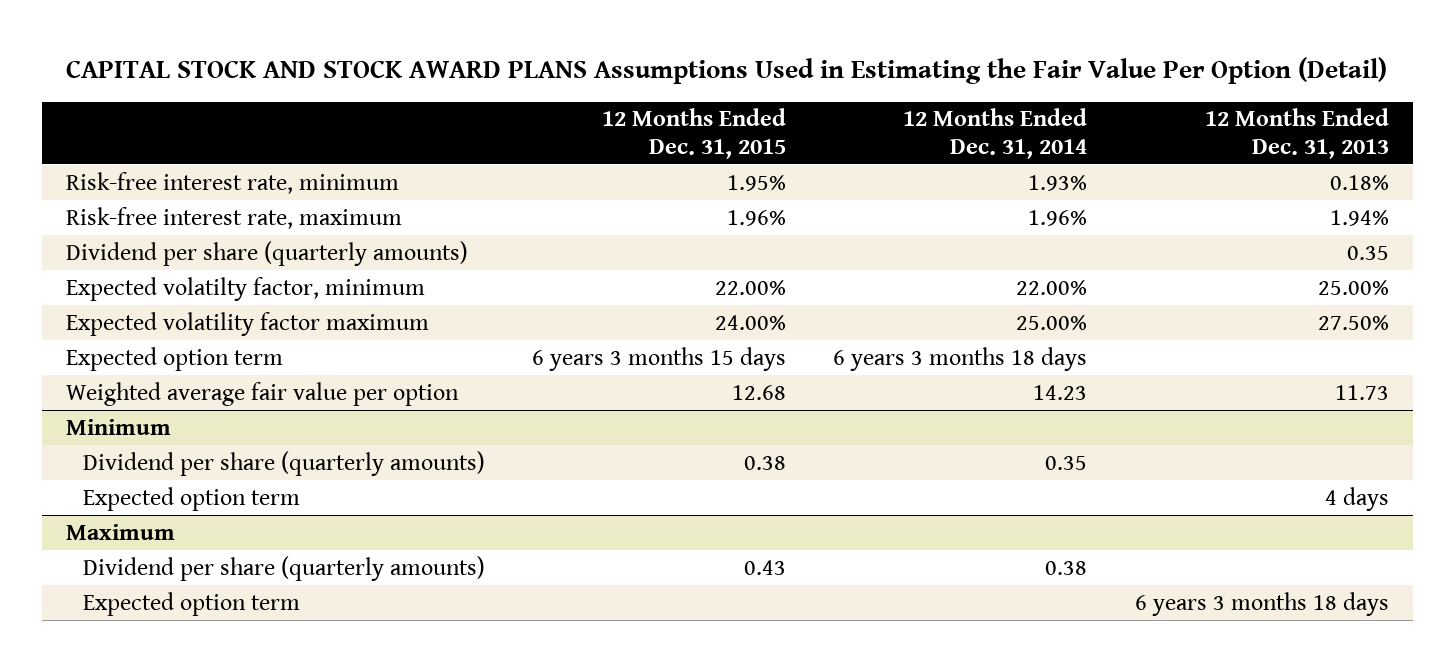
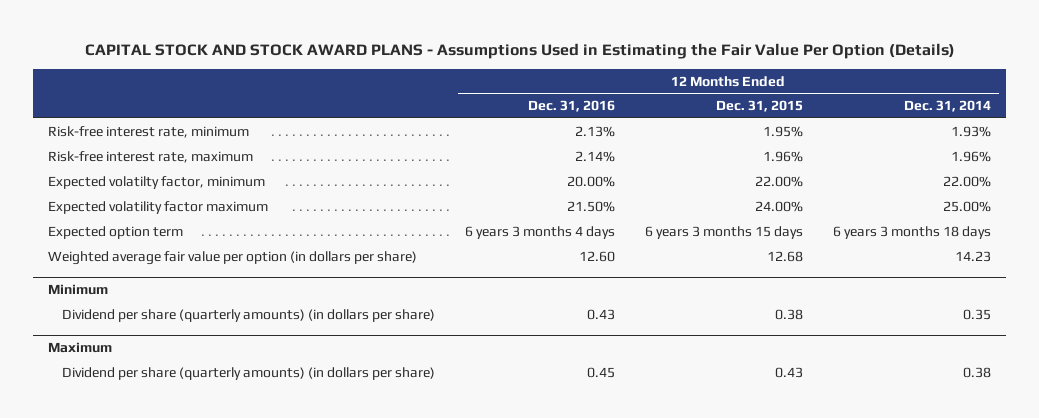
- CAPITAL STOCK AND STOCK AWARD PLANS Assumptions Used in Estimating the Fair Value Per Option (Detail)
+ CAPITAL STOCK AND STOCK AWARD PLANS - Assumptions Used in Estimating the Fair Value Per Option (Details)
- | 12 Months Ended Dec. 31, 2015 | 12 Months Ended Dec. 31, 2014 | 12 Months Ended Dec. 31, 2013
+ | 12 Months Ended Dec. 31, 2016 | 12 Months Ended Dec. 31, 2015 | 12 Months Ended Dec. 31, 2014
- Dividend per share (quarterly amounts) | | | 0.35
- Weighted average fair value per option | 12.68 | 14.23 | 11.73
+ Weighted average fair value per option (in dollars per share) | 12.60 | 12.68 | 14.23
@ Minimum
- Dividend per share (quarterly amounts) | 0.38 | 0.35 |
- Expected option term | | | 4 days
+ Dividend per share (quarterly amounts) (in dollars per share) | 0.43 | 0.38 | 0.35
@ Maximum
- Dividend per share (quarterly amounts) | 0.43 | 0.38 |
- Expected option term | | | 6 years 3 months 18 days
+ Dividend per share (quarterly amounts) (in dollars per share) | 0.45 | 0.43 | 0.38

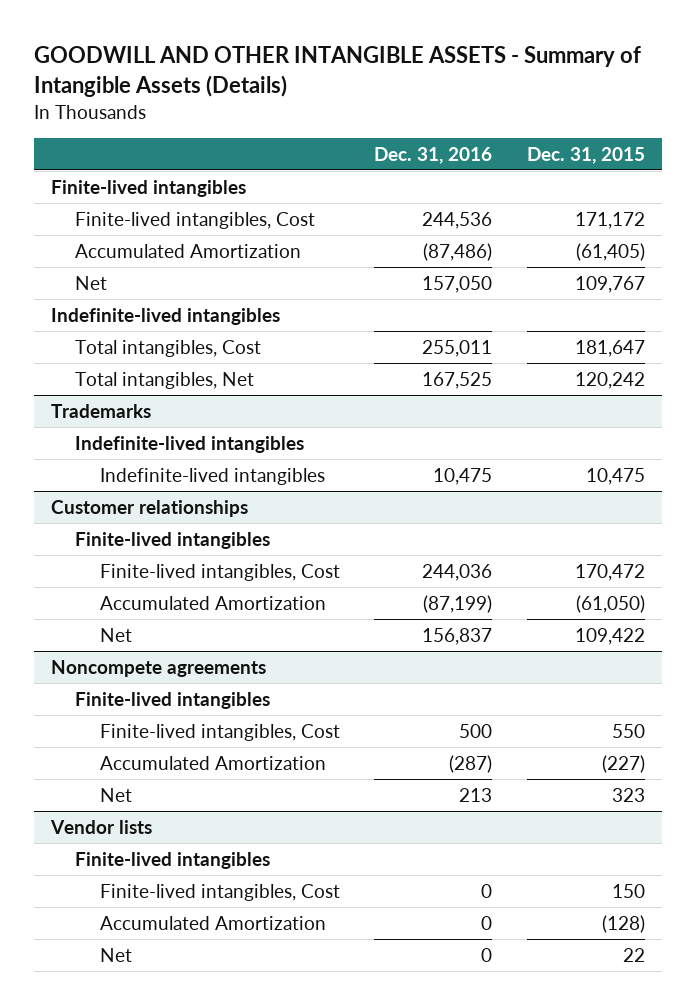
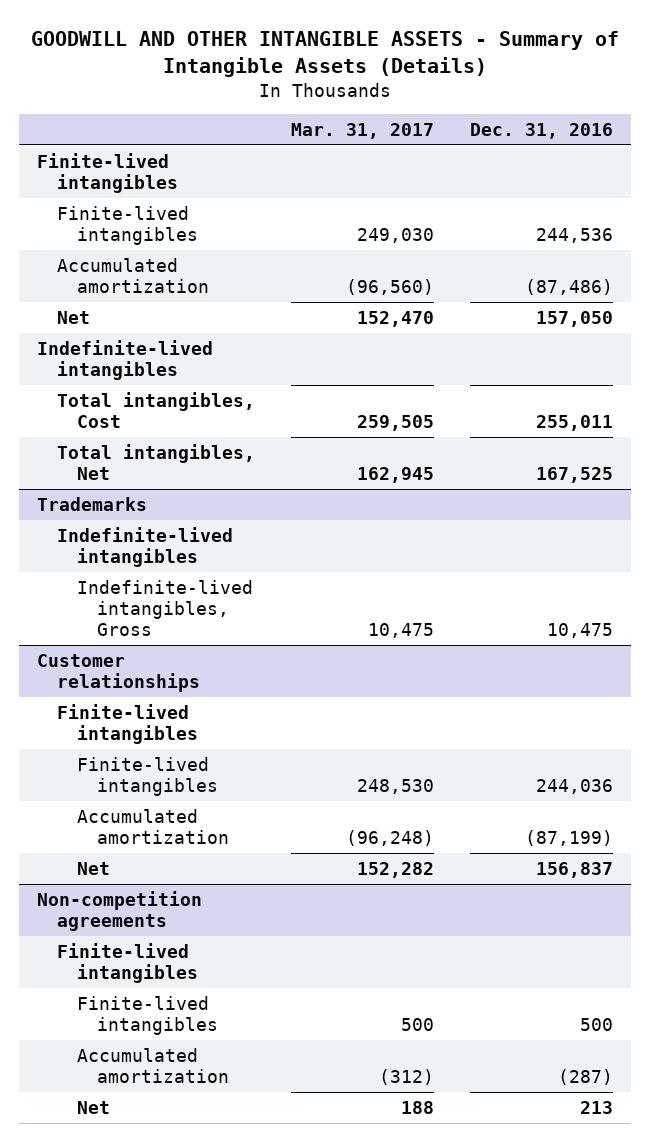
- | Dec. 31, 2016 | Dec. 31, 2015
+ | Mar. 31, 2017 | Dec. 31, 2016
- Finite-lived intangibles, Cost | 244,536 | 171,172
- Accumulated Amortization | (87,486) | (61,405)
+ Finite-lived intangibles | 249,030 | 244,536
+ Accumulated amortization | (96,560) | (87,486)
@ Trademarks
- Indefinite-lived intangibles | 10,475 | 10,475
+ Indefinite-lived intangibles, Gross | 10,475 | 10,475
@ Customer relationships
- Finite-lived intangibles, Cost | 244,036 | 170,472
- Accumulated Amortization | (87,199) | (61,050)
+ Finite-lived intangibles | 248,530 | 244,036
+ Accumulated amortization | (96,248) | (87,199)
- Noncompete agreements
+ Non-competition agreements
- Finite-lived intangibles, Cost | 500 | 550
- Accumulated Amortization | (287) | (227)
+ Finite-lived intangibles | 500 | 500
+ Accumulated amortization | (312) | (287)
- Vendor lists
- Finite-lived intangibles
- Finite-lived intangibles, Cost | 0 | 150
- Accumulated Amortization | 0 | (128)
- Net | 0 | 22

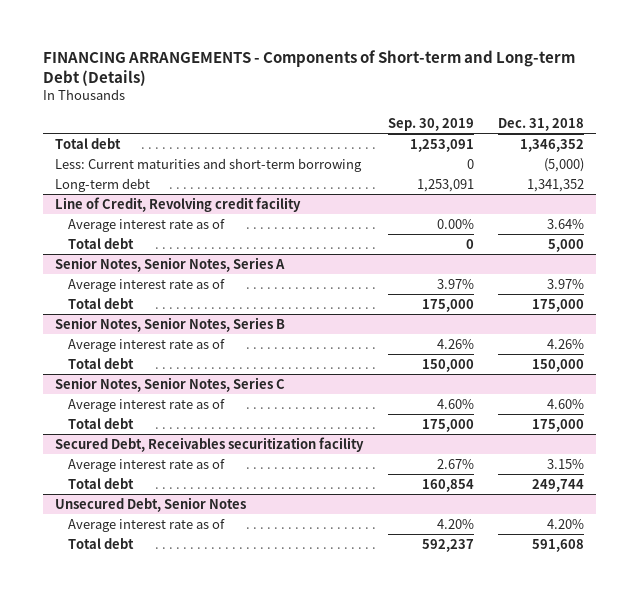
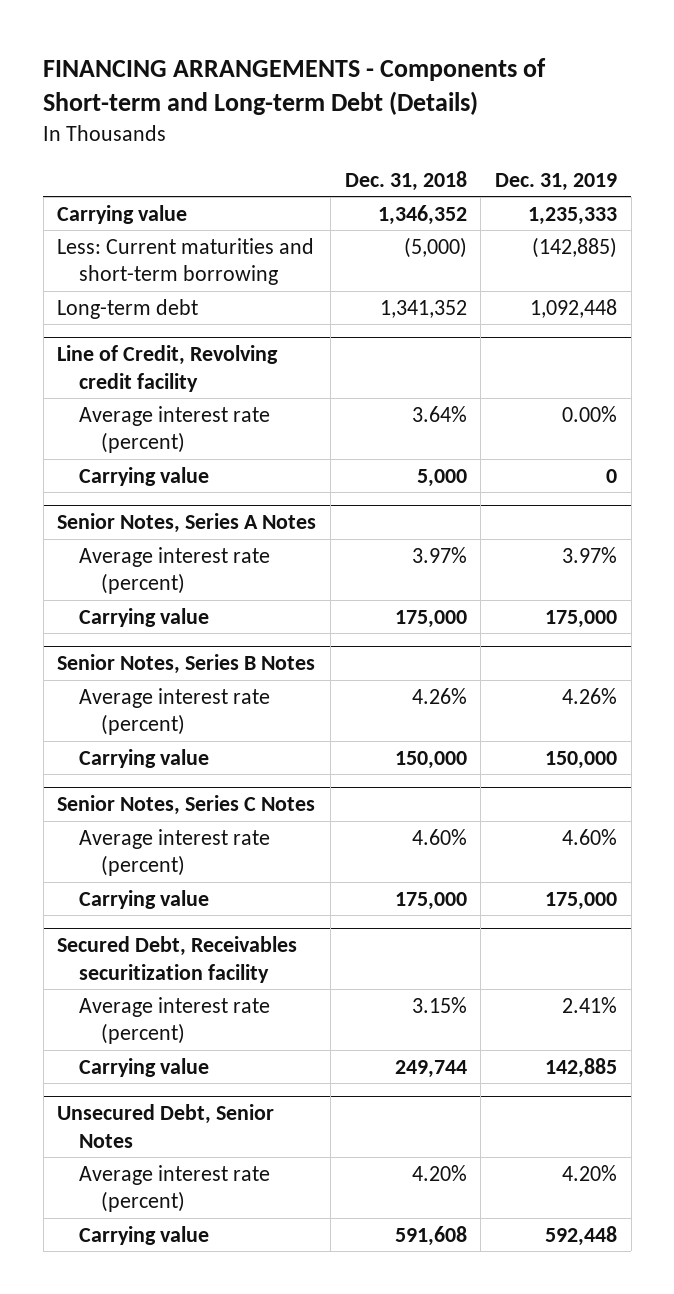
- | Sep. 30, 2019 | Dec. 31, 2018
+ | Dec. 31, 2018 | Dec. 31, 2019
- Total debt | 1,253,091 | 1,346,352
+ Carrying value | 1,346,352 | 1,235,333
@ Line of Credit, Revolving credit facility
- Average interest rate as of | 0.00% | 3.64%
- Total debt | 0 | 5,000
- Senior Notes, Senior Notes, Series A
- Average interest rate as of | 3.97% | 3.97%
- Total debt | 175,000 | 175,000
- Senior Notes, Senior Notes, Series B
- Average interest rate as of | 4.26% | 4.26%
- Total debt | 150,000 | 150,000
- Senior Notes, Senior Notes, Series C
- Average interest rate as of | 4.60% | 4.60%
- Total debt | 175,000 | 175,000
@ Line of Credit, Revolving credit facility
+ Average interest rate (percent) | 3.64% | 0.00%
+ Carrying value | 5,000 | 0
+ Senior Notes, Series A Notes
+ Average interest rate (percent) | 3.97% | 3.97%
+ Carrying value | 175,000 | 175,000
+ Senior Notes, Series B Notes
+ Average interest rate (percent) | 4.26% | 4.26%
+ Carrying value | 150,000 | 150,000
+ Senior Notes, Series C Notes
+ Average interest rate (percent) | 4.60% | 4.60%
+ Carrying value | 175,000 | 175,000
@ Secured Debt, Receivables securitization facility
- Average interest rate as of | 2.67% | 3.15%
- Total debt | 160,854 | 249,744
+ Average interest rate (percent) | 3.15% | 2.41%
+ Carrying value | 249,744 | 142,885
@ Unsecured Debt, Senior Notes
- Average interest rate as of | 4.20% | 4.20%
- Total debt | 592,237 | 591,608
+ Average interest rate (percent) | 4.20% | 4.20%
+ Carrying value | 591,608 | 592,448

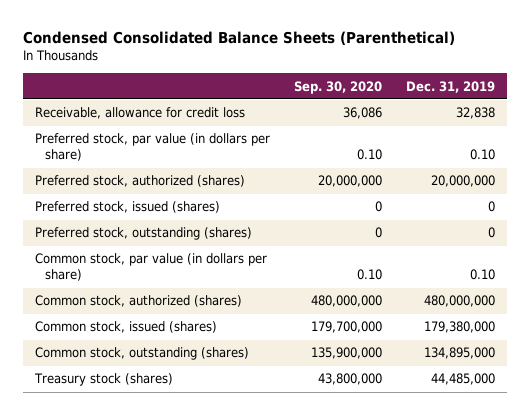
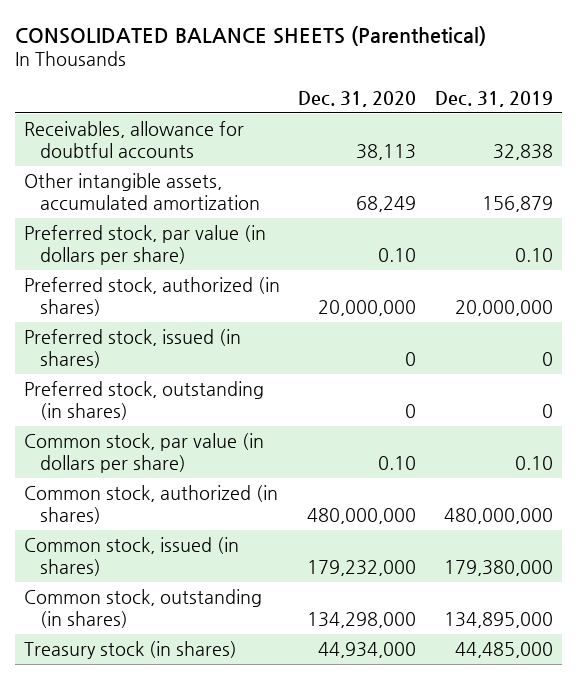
- Condensed Consolidated Balance Sheets (Parenthetical)
+ CONSOLIDATED BALANCE SHEETS (Parenthetical)
- | Sep. 30, 2020 | Dec. 31, 2019
+ | Dec. 31, 2020 | Dec. 31, 2019
- Receivable, allowance for credit loss | 36,086 | 32,838
+ Receivables, allowance for doubtful accounts | 38,113 | 32,838
+ Other intangible assets, accumulated amortization | 68,249 | 156,879
- Preferred stock, authorized (shares) | 20,000,000 | 20,000,000
- Preferred stock, issued (shares) | 0 | 0
- Preferred stock, outstanding (shares) | 0 | 0
+ Preferred stock, authorized (in shares) | 20,000,000 | 20,000,000
+ Preferred stock, issued (in shares) | 0 | 0
+ Preferred stock, outstanding (in shares) | 0 | 0
- Common stock, authorized (shares) | 480,000,000 | 480,000,000
- Common stock, issued (shares) | 179,700,000 | 179,380,000
- Common stock, outstanding (shares) | 135,900,000 | 134,895,000
- Treasury stock (shares) | 43,800,000 | 44,485,000
+ Common stock, authorized (in shares) | 480,000,000 | 480,000,000
+ Common stock, issued (in shares) | 179,232,000 | 179,380,000
+ Common stock, outstanding (in shares) | 134,298,000 | 134,895,000
+ Treasury stock (in shares) | 44,934,000 | 44,485,000

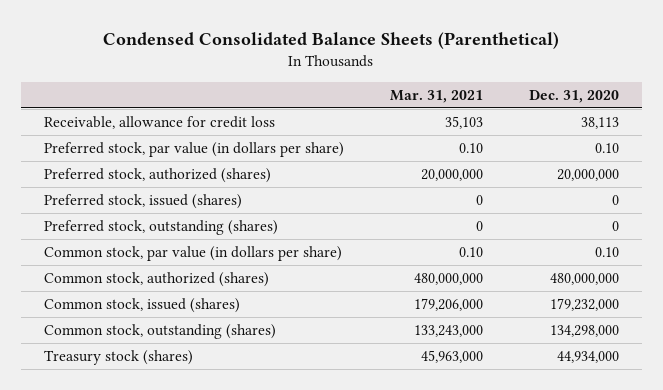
- CONSOLIDATED BALANCE SHEETS (Parenthetical)
+ Condensed Consolidated Balance Sheets (Parenthetical)
- | Dec. 31, 2020 | Dec. 31, 2019
+ | Mar. 31, 2021 | Dec. 31, 2020
- Receivables, allowance for doubtful accounts | 38,113 | 32,838
- Other intangible assets, accumulated amortization | 68,249 | 156,879
+ Receivable, allowance for credit loss | 35,103 | 38,113
- Preferred stock, authorized (in shares) | 20,000,000 | 20,000,000
- Preferred stock, issued (in shares) | 0 | 0
- Preferred stock, outstanding (in shares) | 0 | 0
+ Preferred stock, authorized (shares) | 20,000,000 | 20,000,000
+ Preferred stock, issued (shares) | 0 | 0
+ Preferred stock, outstanding (shares) | 0 | 0
- Common stock, authorized (in shares) | 480,000,000 | 480,000,000
- Common stock, issued (in shares) | 179,232,000 | 179,380,000
- Common stock, outstanding (in shares) | 134,298,000 | 134,895,000
- Treasury stock (in shares) | 44,934,000 | 44,485,000
+ Common stock, authorized (shares) | 480,000,000 | 480,000,000
+ Common stock, issued (shares) | 179,206,000 | 179,232,000
+ Common stock, outstanding (shares) | 133,243,000 | 134,298,000
+ Treasury stock (shares) | 45,963,000 | 44,934,000

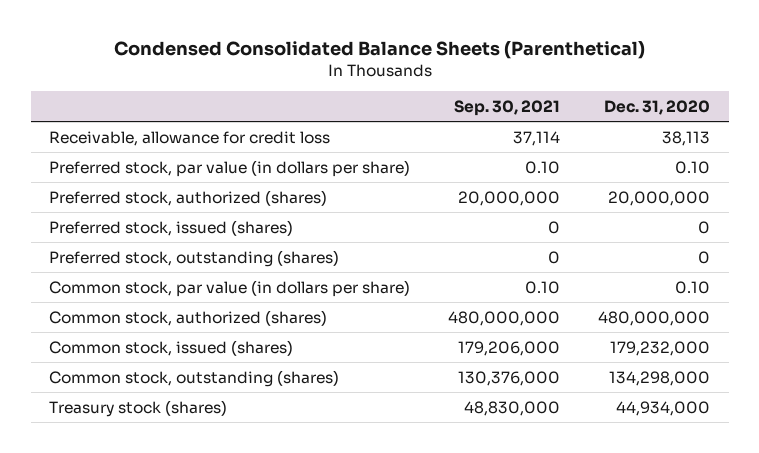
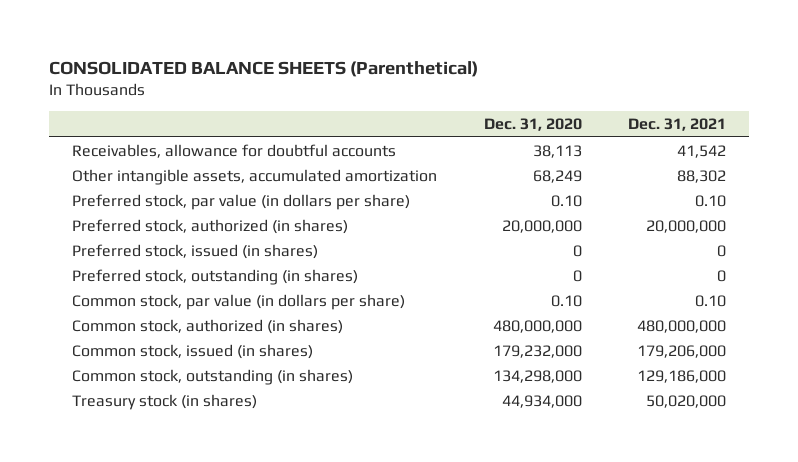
- Condensed Consolidated Balance Sheets (Parenthetical)
+ CONSOLIDATED BALANCE SHEETS (Parenthetical)
- | Sep. 30, 2021 | Dec. 31, 2020
+ | Dec. 31, 2020 | Dec. 31, 2021
- Receivable, allowance for credit loss | 37,114 | 38,113
+ Receivables, allowance for doubtful accounts | 38,113 | 41,542
+ Other intangible assets, accumulated amortization | 68,249 | 88,302
- Preferred stock, authorized (shares) | 20,000,000 | 20,000,000
- Preferred stock, issued (shares) | 0 | 0
- Preferred stock, outstanding (shares) | 0 | 0
+ Preferred stock, authorized (in shares) | 20,000,000 | 20,000,000
+ Preferred stock, issued (in shares) | 0 | 0
+ Preferred stock, outstanding (in shares) | 0 | 0
- Common stock, authorized (shares) | 480,000,000 | 480,000,000
- Common stock, issued (shares) | 179,206,000 | 179,232,000
- Common stock, outstanding (shares) | 130,376,000 | 134,298,000
- Treasury stock (shares) | 48,830,000 | 44,934,000
+ Common stock, authorized (in shares) | 480,000,000 | 480,000,000
+ Common stock, issued (in shares) | 179,232,000 | 179,206,000
+ Common stock, outstanding (in shares) | 134,298,000 | 129,186,000
+ Treasury stock (in shares) | 44,934,000 | 50,020,000

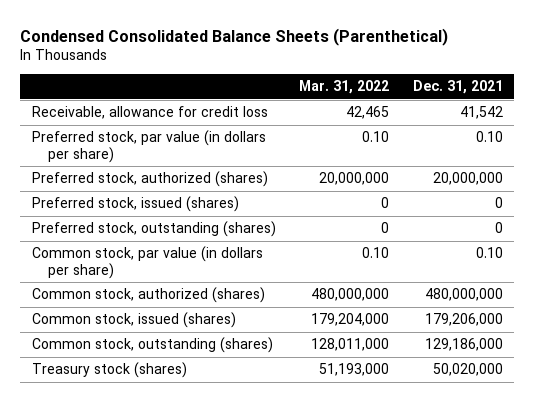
- CONSOLIDATED BALANCE SHEETS (Parenthetical)
+ Condensed Consolidated Balance Sheets (Parenthetical)
- | Dec. 31, 2020 | Dec. 31, 2021
+ | Mar. 31, 2022 | Dec. 31, 2021
- Receivables, allowance for doubtful accounts | 38,113 | 41,542
- Other intangible assets, accumulated amortization | 68,249 | 88,302
+ Receivable, allowance for credit loss | 42,465 | 41,542
- Preferred stock, authorized (in shares) | 20,000,000 | 20,000,000
- Preferred stock, issued (in shares) | 0 | 0
- Preferred stock, outstanding (in shares) | 0 | 0
+ Preferred stock, authorized (shares) | 20,000,000 | 20,000,000
+ Preferred stock, issued (shares) | 0 | 0
+ Preferred stock, outstanding (shares) | 0 | 0
- Common stock, authorized (in shares) | 480,000,000 | 480,000,000
- Common stock, issued (in shares) | 179,232,000 | 179,206,000
- Common stock, outstanding (in shares) | 134,298,000 | 129,186,000
- Treasury stock (in shares) | 44,934,000 | 50,020,000
+ Common stock, authorized (shares) | 480,000,000 | 480,000,000
+ Common stock, issued (shares) | 179,204,000 | 179,206,000
+ Common stock, outstanding (shares) | 128,011,000 | 129,186,000
+ Treasury stock (shares) | 51,193,000 | 50,020,000

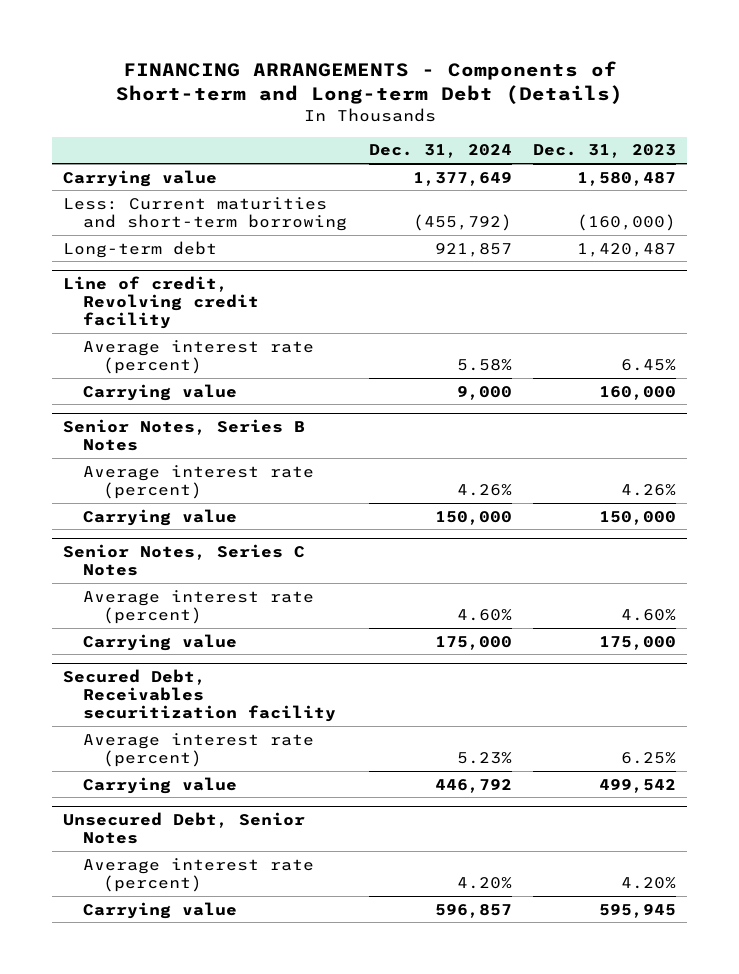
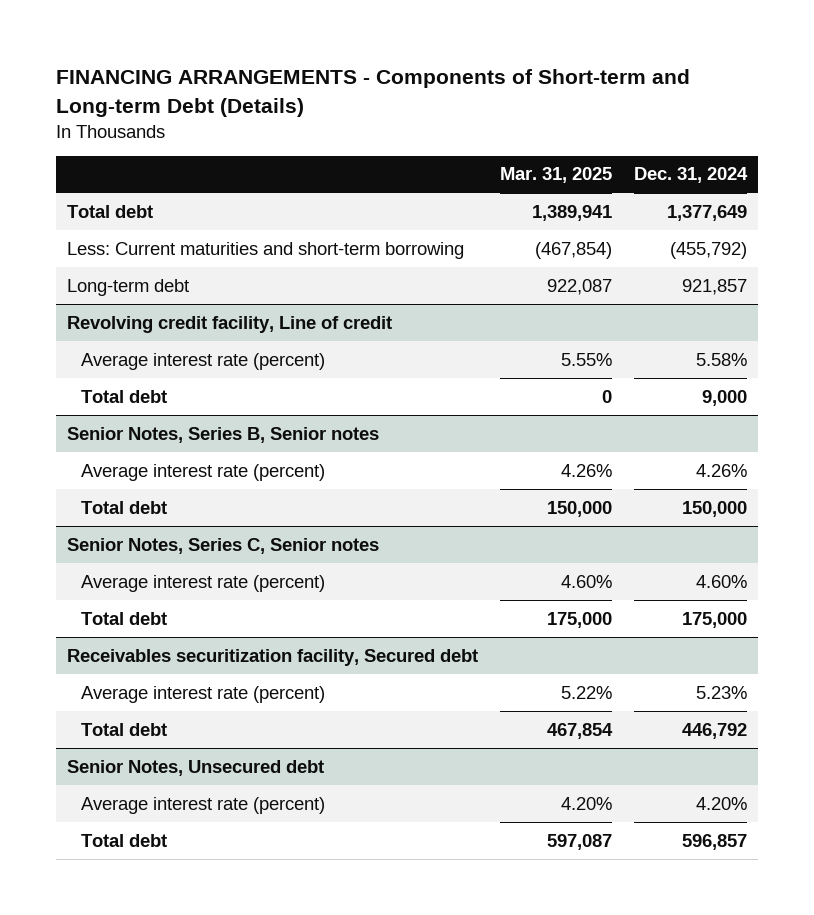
- | Dec. 31, 2024 | Dec. 31, 2023
+ | Mar. 31, 2025 | Dec. 31, 2024
- Carrying value | 1,377,649 | 1,580,487
+ Total debt | 1,389,941 | 1,377,649
- Line of credit, Revolving credit facility
+ Revolving credit facility, Line of credit
- Carrying value | 9,000 | 160,000
- Senior Notes, Series B Notes
+ Total debt | 0 | 9,000
+ Senior Notes, Series B, Senior notes
- Carrying value | 150,000 | 150,000
- Senior Notes, Series C Notes
+ Total debt | 150,000 | 150,000
+ Senior Notes, Series C, Senior notes
- Carrying value | 175,000 | 175,000
- Secured Debt, Receivables securitization facility
+ Total debt | 175,000 | 175,000
+ Receivables securitization facility, Secured debt
- Carrying value | 446,792 | 499,542
- Unsecured Debt, Senior Notes
+ Total debt | 467,854 | 446,792
+ Senior Notes, Unsecured debt
- Carrying value | 596,857 | 595,945
+ Total debt | 597,087 | 596,857

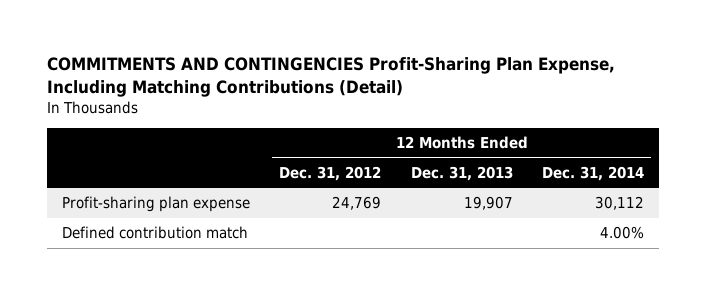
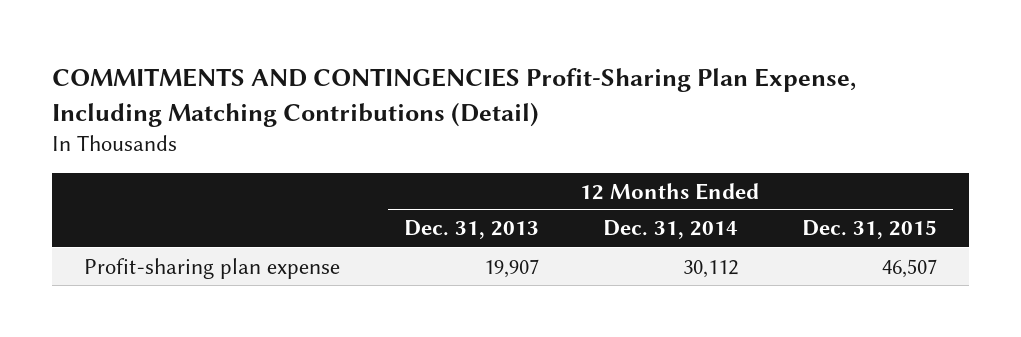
- | 12 Months Ended Dec. 31, 2012 | 12 Months Ended Dec. 31, 2013 | 12 Months Ended Dec. 31, 2014
+ | 12 Months Ended Dec. 31, 2013 | 12 Months Ended Dec. 31, 2014 | 12 Months Ended Dec. 31, 2015
- Defined contribution match | | | 4.00%

